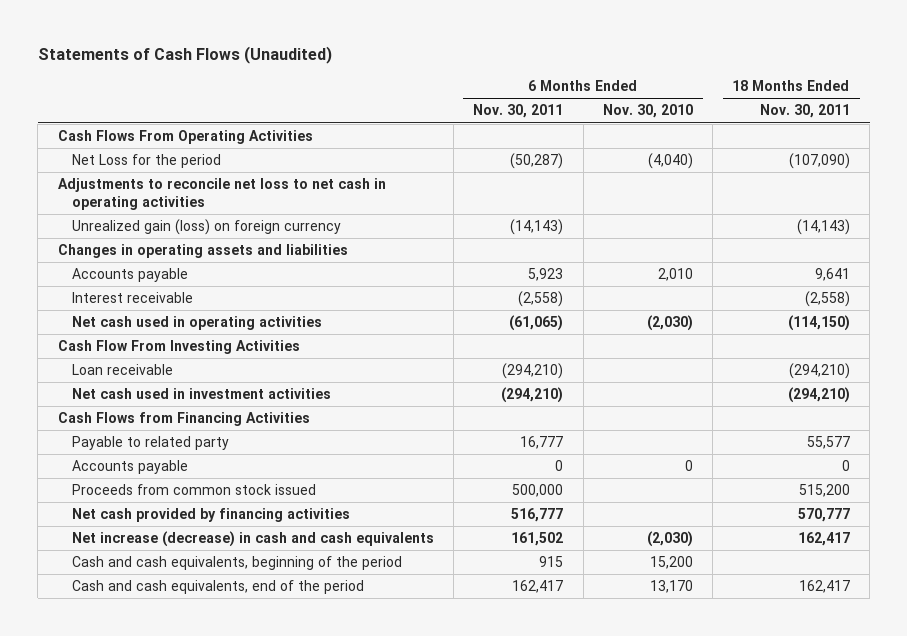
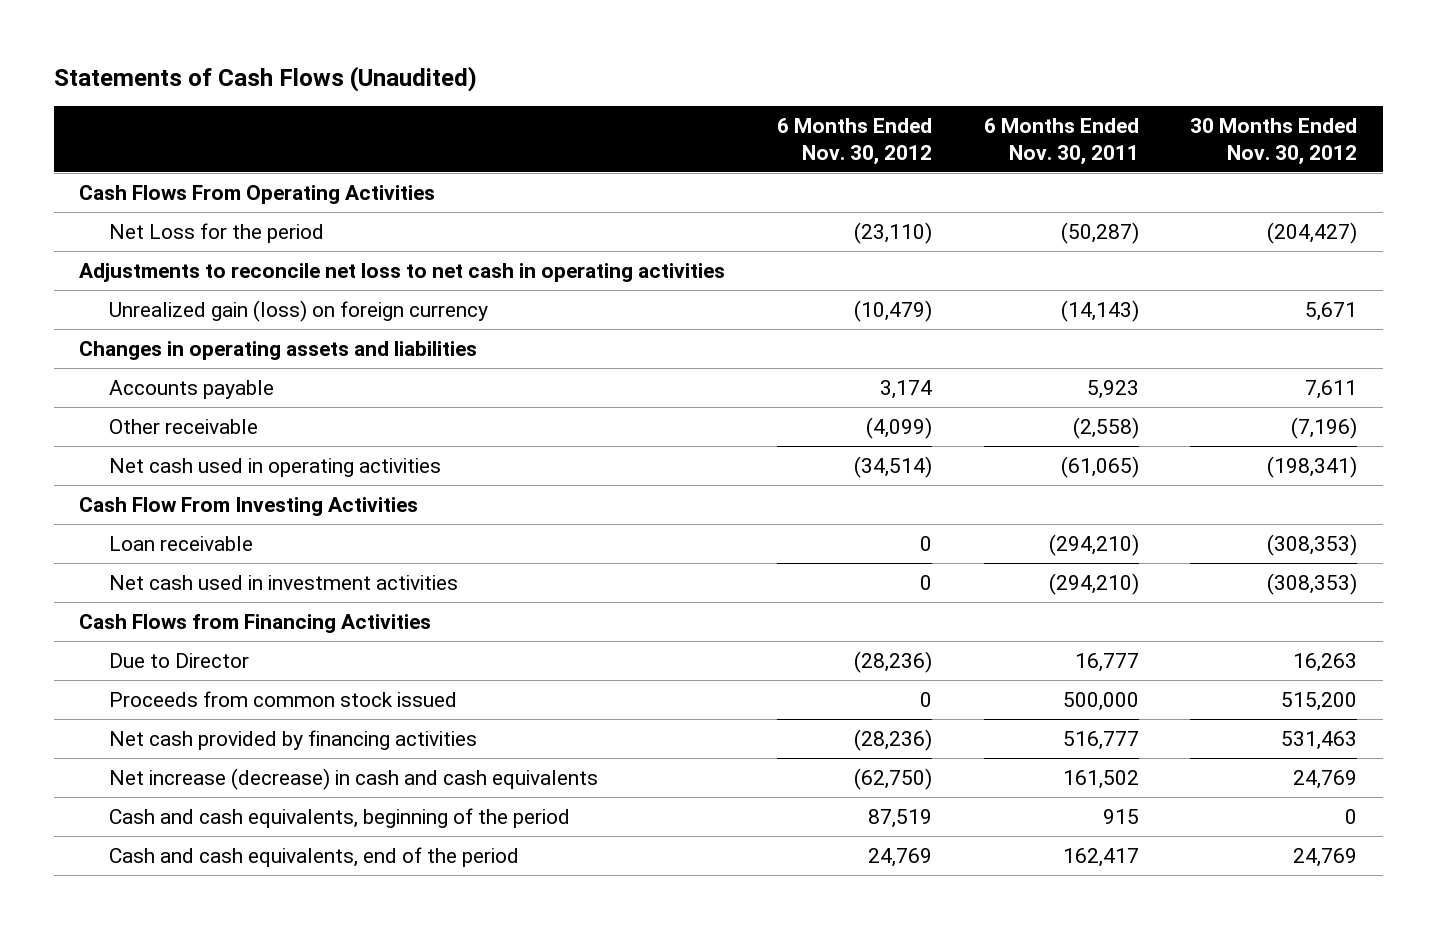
- | 6 Months Ended Nov. 30, 2011 | 6 Months Ended Nov. 30, 2010 | 18 Months Ended Nov. 30, 2011
+ | 6 Months Ended Nov. 30, 2012 | 6 Months Ended Nov. 30, 2011 | 30 Months Ended Nov. 30, 2012
- Interest receivable | (2,558) | | (2,558)
+ Other receivable | (4,099) | (2,558) | (7,196)
- Payable to related party | 16,777 | | 55,577
- Accounts payable | 0 | 0 | 0
+ Due to Director | (28,236) | 16,777 | 16,263

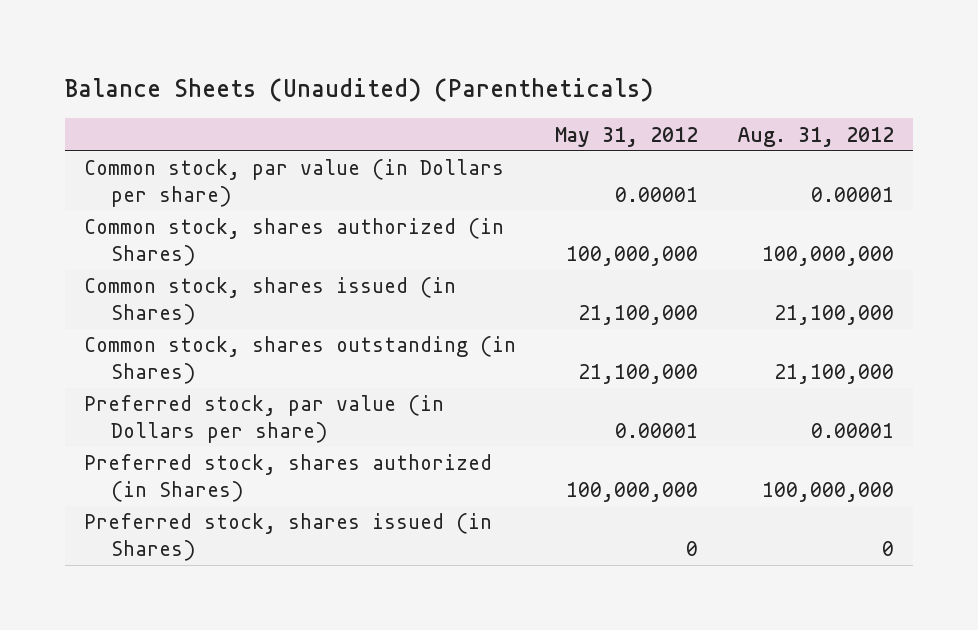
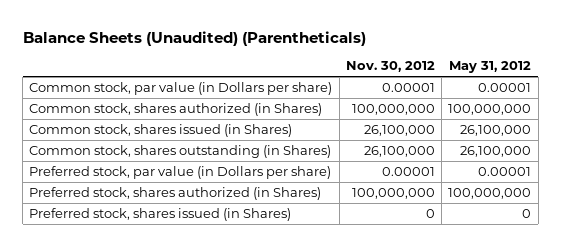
- | May 31, 2012 | Aug. 31, 2012
+ | Nov. 30, 2012 | May 31, 2012
- Common stock, shares issued (in Shares) | 21,100,000 | 21,100,000
- Common stock, shares outstanding (in Shares) | 21,100,000 | 21,100,000
+ Common stock, shares issued (in Shares) | 26,100,000 | 26,100,000
+ Common stock, shares outstanding (in Shares) | 26,100,000 | 26,100,000

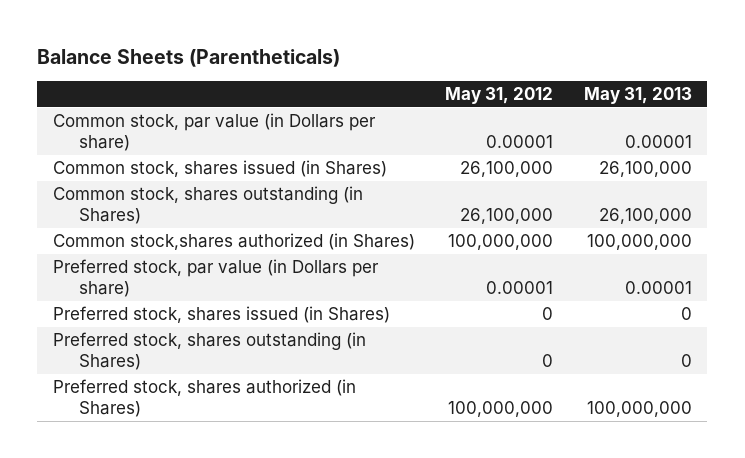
- Balance Sheets (Unaudited) (Parentheticals)
+ Balance Sheets (Parentheticals)
- | Nov. 30, 2012 | May 31, 2012
+ | May 31, 2012 | May 31, 2013
- Common stock, shares authorized (in Shares) | 100,000,000 | 100,000,000
+ Common stock,shares authorized (in Shares) | 100,000,000 | 100,000,000
+ Preferred stock, shares outstanding (in Shares) | 0 | 0
moved down: Preferred stock, shares authorized (in Shares) | 100,000,000 | 100,000,000

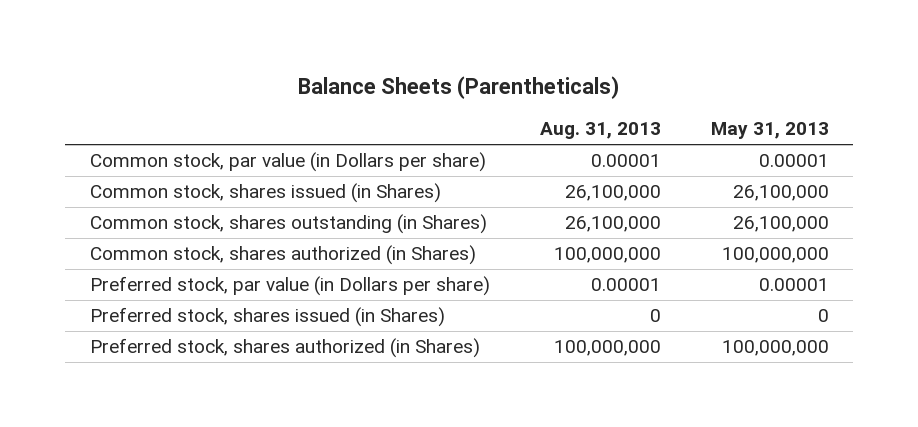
- | May 31, 2012 | May 31, 2013
+ | Aug. 31, 2013 | May 31, 2013
- Common stock,shares authorized (in Shares) | 100,000,000 | 100,000,000
+ Common stock, shares authorized (in Shares) | 100,000,000 | 100,000,000
- Preferred stock, shares outstanding (in Shares) | 0 | 0

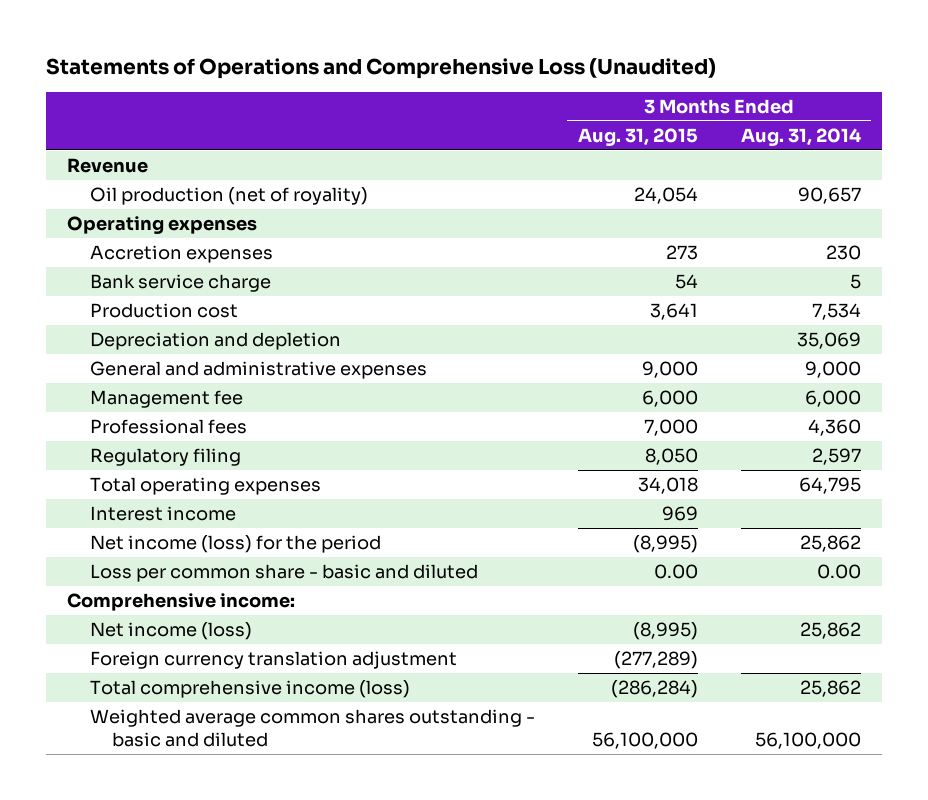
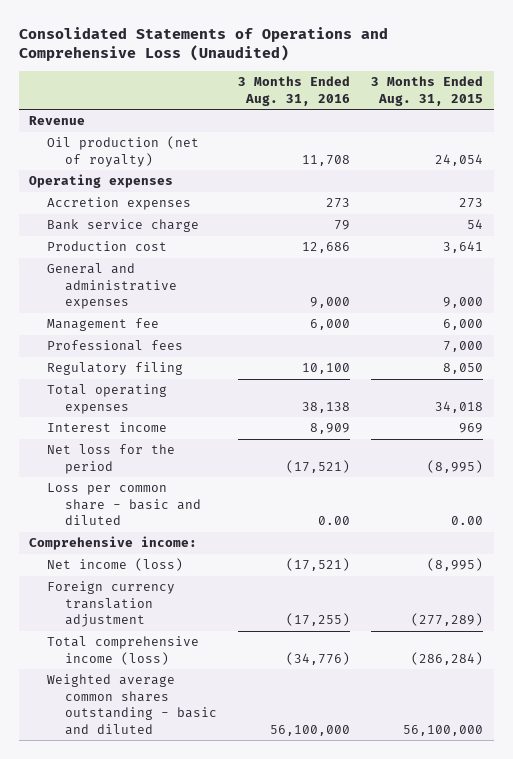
- Statements of Operations and Comprehensive Loss (Unaudited)
+ Consolidated Statements of Operations and Comprehensive Loss (Unaudited)
- | 3 Months Ended Aug. 31, 2015 | 3 Months Ended Aug. 31, 2014
+ | 3 Months Ended Aug. 31, 2016 | 3 Months Ended Aug. 31, 2015
- Oil production (net of royality) | 24,054 | 90,657
+ Oil production (net of royalty) | 11,708 | 24,054
- Depreciation and depletion | | 35,069
- Net income (loss) for the period | (8,995) | 25,862
+ Net loss for the period | (17,521) | (8,995)

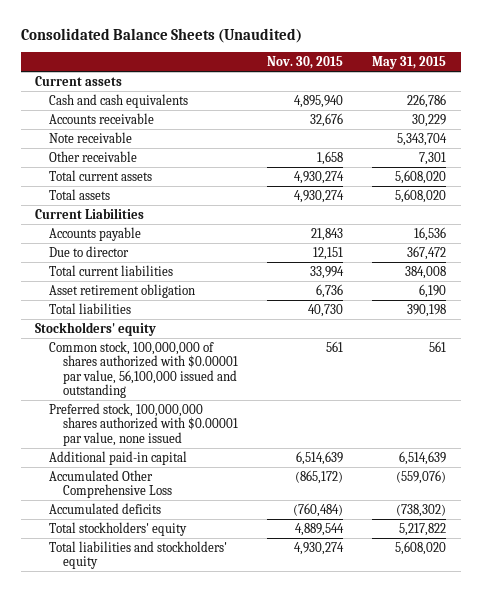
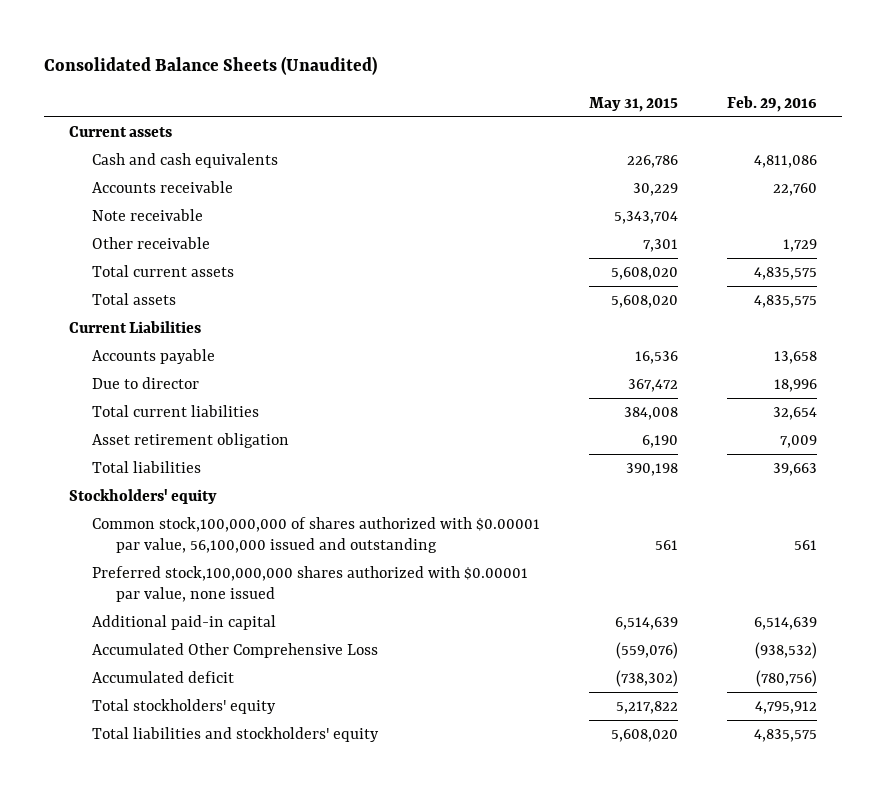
- | Nov. 30, 2015 | May 31, 2015
+ | May 31, 2015 | Feb. 29, 2016
- Common stock, 100,000,000 of shares authorized with $0.00001 par value, 56,100,000 issued and outstanding | 561 | 561
- Preferred stock, 100,000,000 shares authorized with $0.00001 par value, none issued
+ Common stock,100,000,000 of shares authorized with $0.00001 par value, 56,100,000 issued and outstanding | 561 | 561
+ Preferred stock,100,000,000 shares authorized with $0.00001 par value, none issued
- Accumulated deficits | (760,484) | (738,302)
+ Accumulated deficit | (738,302) | (780,756)

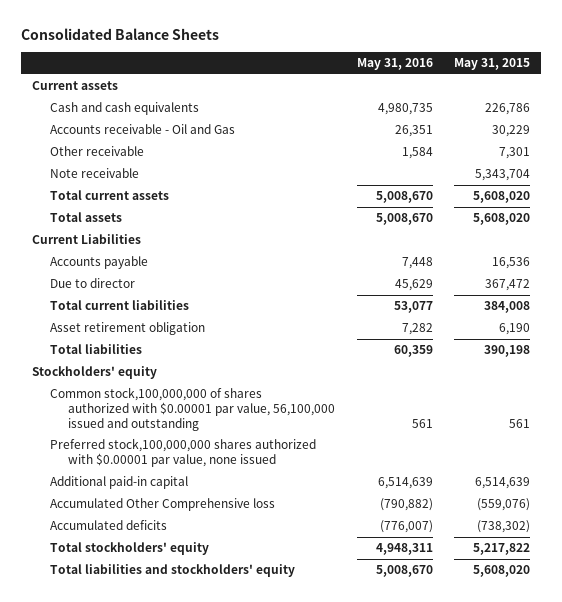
- Consolidated Balance Sheets (Unaudited)
+ Consolidated Balance Sheets
- | May 31, 2015 | Feb. 29, 2016
+ | May 31, 2016 | May 31, 2015
- Accounts receivable | 30,229 | 22,760
+ Accounts receivable - Oil and Gas | 26,351 | 30,229
moved down: Note receivable | | 5,343,704
- Accumulated Other Comprehensive Loss | (559,076) | (938,532)
- Accumulated deficit | (738,302) | (780,756)
+ Accumulated Other Comprehensive loss | (790,882) | (559,076)
+ Accumulated deficits | (776,007) | (738,302)

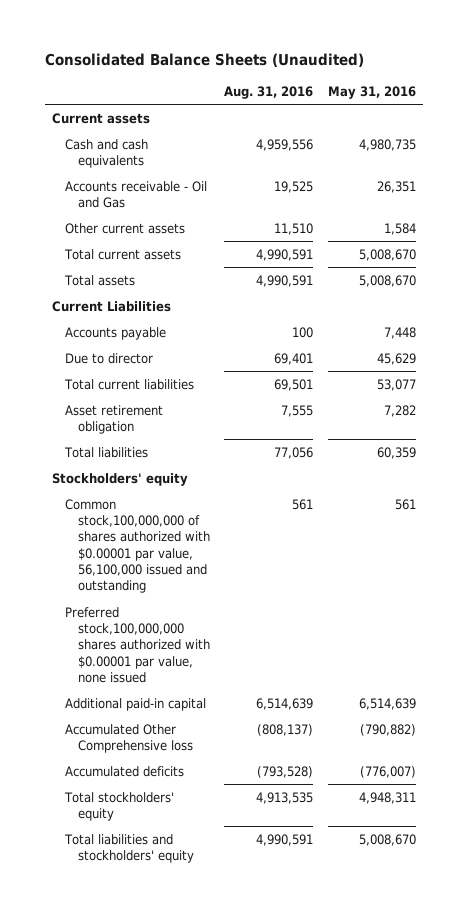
- Consolidated Balance Sheets
+ Consolidated Balance Sheets (Unaudited)
- | May 31, 2016 | May 31, 2015
+ | Aug. 31, 2016 | May 31, 2016
- Other receivable | 1,584 | 7,301
- Note receivable | | 5,343,704
+ Other current assets | 11,510 | 1,584

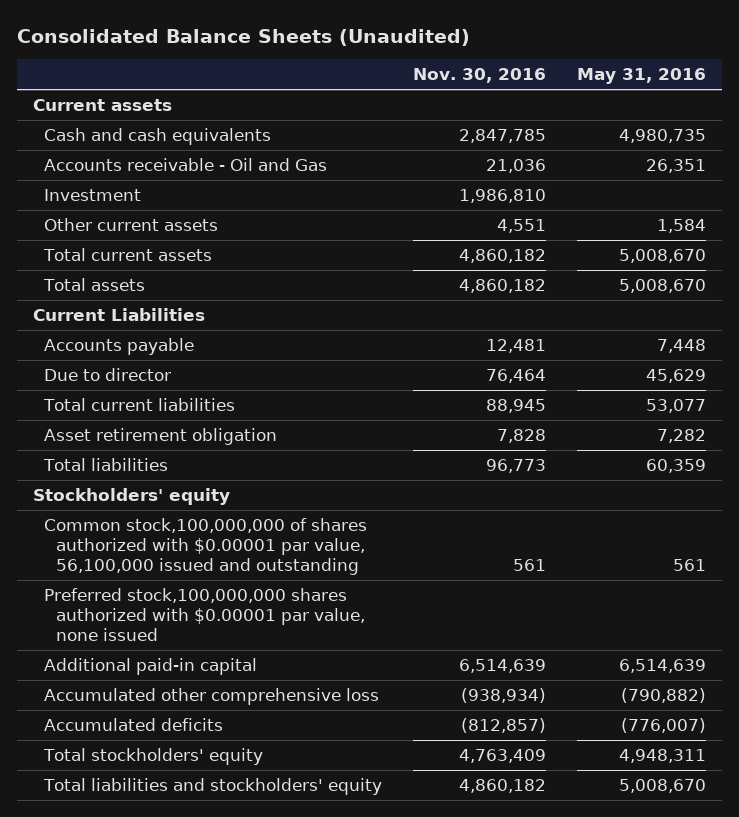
- | Aug. 31, 2016 | May 31, 2016
+ | Nov. 30, 2016 | May 31, 2016
+ Investment | 1,986,810 |
- Accumulated Other Comprehensive loss | (808,137) | (790,882)
+ Accumulated other comprehensive loss | (938,934) | (790,882)

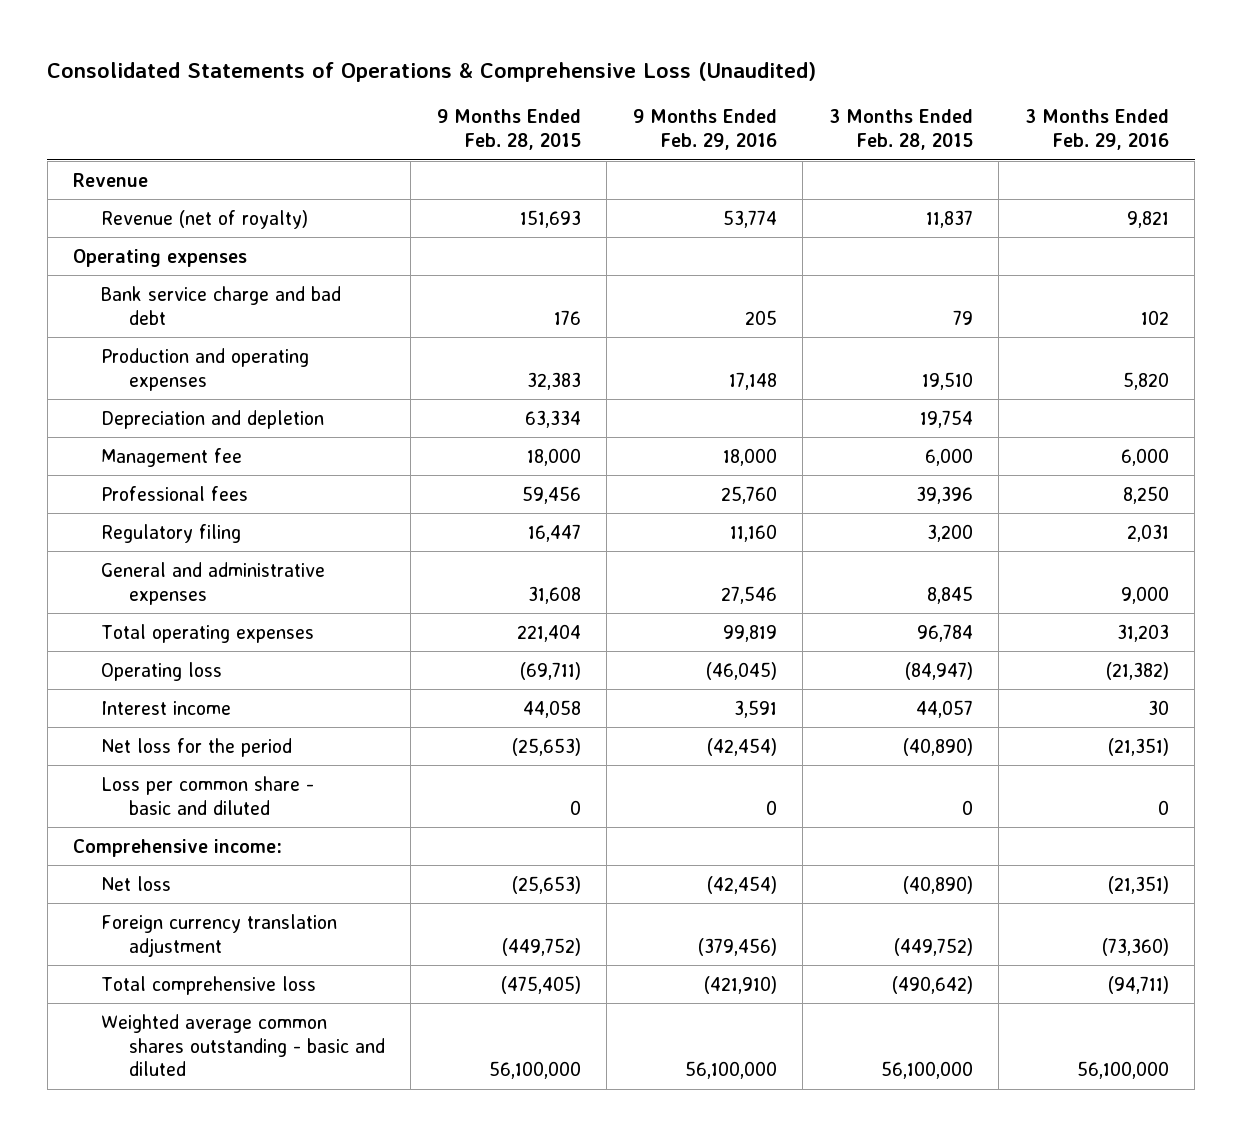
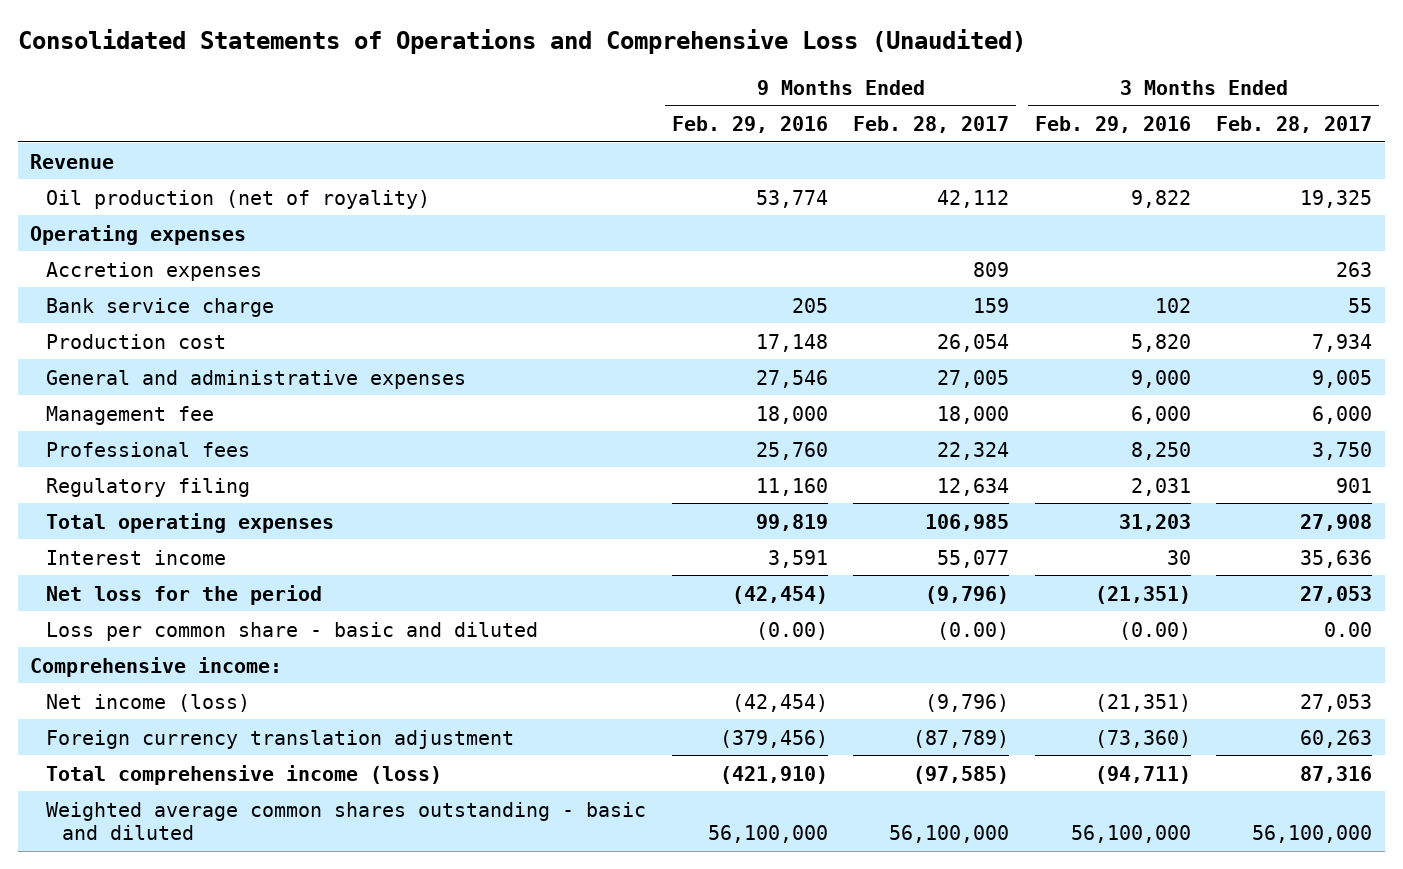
- Consolidated Statements of Operations & Comprehensive Loss (Unaudited)
+ Consolidated Statements of Operations and Comprehensive Loss (Unaudited)
- | 9 Months Ended Feb. 28, 2015 | 9 Months Ended Feb. 29, 2016 | 3 Months Ended Feb. 28, 2015 | 3 Months Ended Feb. 29, 2016
+ | 9 Months Ended Feb. 29, 2016 | 9 Months Ended Feb. 28, 2017 | 3 Months Ended Feb. 29, 2016 | 3 Months Ended Feb. 28, 2017
- Revenue (net of royalty) | 151,693 | 53,774 | 11,837 | 9,821
+ Oil production (net of royality) | 53,774 | 42,112 | 9,822 | 19,325
- Bank service charge and bad debt | 176 | 205 | 79 | 102
- Production and operating expenses | 32,383 | 17,148 | 19,510 | 5,820
- Depreciation and depletion | 63,334 | | 19,754 |
+ Accretion expenses | | 809 | | 263
+ Bank service charge | 205 | 159 | 102 | 55
+ Production cost | 17,148 | 26,054 | 5,820 | 7,934
moved up: General and administrative expenses | 27,546 | 27,005 | 9,000 | 9,005
- Operating loss | (69,711) | (46,045) | (84,947) | (21,382)
- Loss per common share - basic and diluted | 0 | 0 | 0 | 0
+ Loss per common share - basic and diluted | (0.00) | (0.00) | (0.00) | 0.00
- Net loss | (25,653) | (42,454) | (40,890) | (21,351)
+ Net income (loss) | (42,454) | (9,796) | (21,351) | 27,053
- Total comprehensive loss | (475,405) | (421,910) | (490,642) | (94,711)
+ Total comprehensive income (loss) | (421,910) | (97,585) | (94,711) | 87,316

